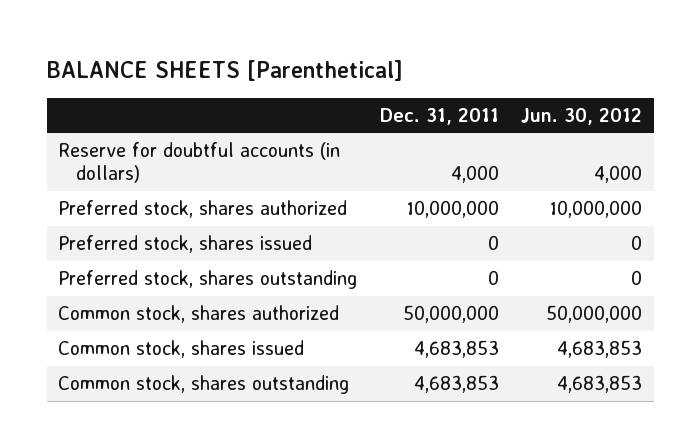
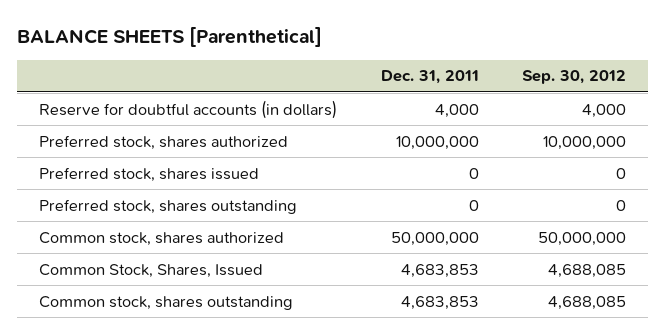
- | Dec. 31, 2011 | Jun. 30, 2012
+ | Dec. 31, 2011 | Sep. 30, 2012
- Common stock, shares issued | 4,683,853 | 4,683,853
+ Common Stock, Shares, Issued | 4,683,853 | 4,688,085

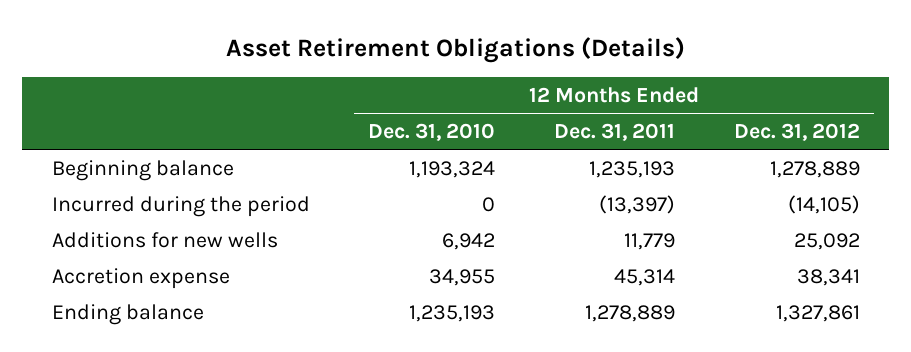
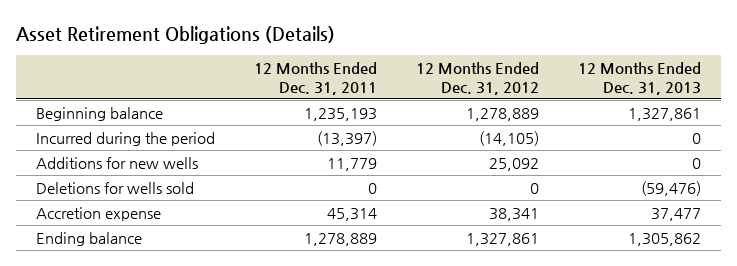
- | 12 Months Ended Dec. 31, 2010 | 12 Months Ended Dec. 31, 2011 | 12 Months Ended Dec. 31, 2012
+ | 12 Months Ended Dec. 31, 2011 | 12 Months Ended Dec. 31, 2012 | 12 Months Ended Dec. 31, 2013
+ Deletions for wells sold | 0 | 0 | (59,476)

